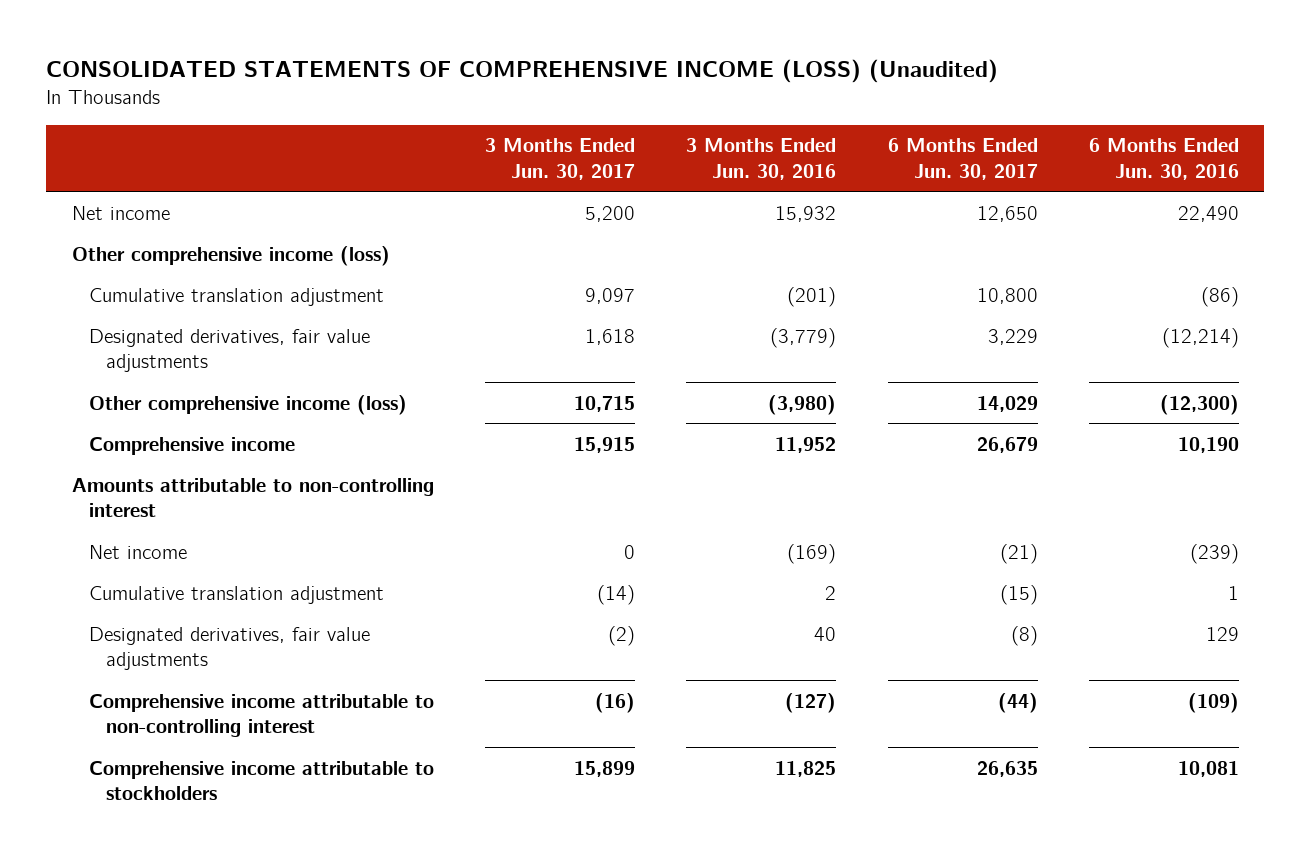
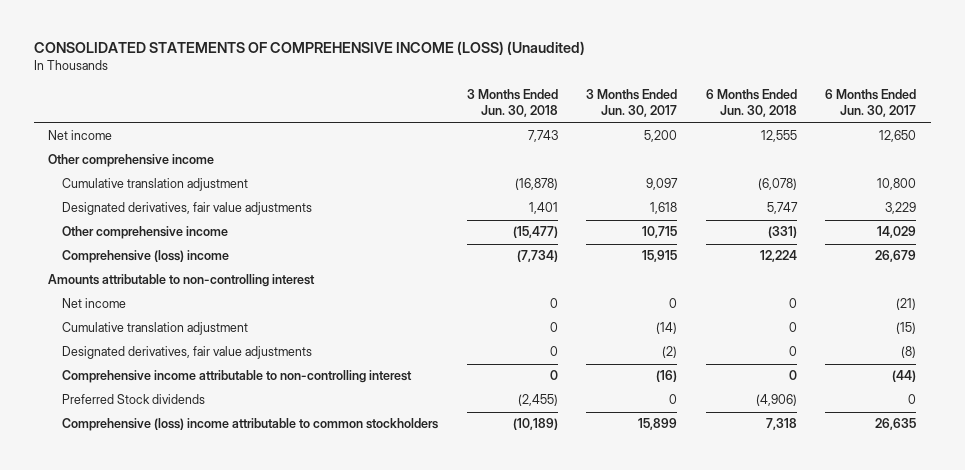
- | 3 Months Ended Jun. 30, 2017 | 3 Months Ended Jun. 30, 2016 | 6 Months Ended Jun. 30, 2017 | 6 Months Ended Jun. 30, 2016
+ | 3 Months Ended Jun. 30, 2018 | 3 Months Ended Jun. 30, 2017 | 6 Months Ended Jun. 30, 2018 | 6 Months Ended Jun. 30, 2017
- Other comprehensive income (loss)
+ Other comprehensive income
- Other comprehensive income (loss) | 10,715 | (3,980) | 14,029 | (12,300)
- Comprehensive income | 15,915 | 11,952 | 26,679 | 10,190
+ Other comprehensive income | (15,477) | 10,715 | (331) | 14,029
+ Comprehensive (loss) income | (7,734) | 15,915 | 12,224 | 26,679
- Comprehensive income attributable to stockholders | 15,899 | 11,825 | 26,635 | 10,081
+ Preferred Stock dividends | (2,455) | 0 | (4,906) | 0
+ Comprehensive (loss) income attributable to common stockholders | (10,189) | 15,899 | 7,318 | 26,635

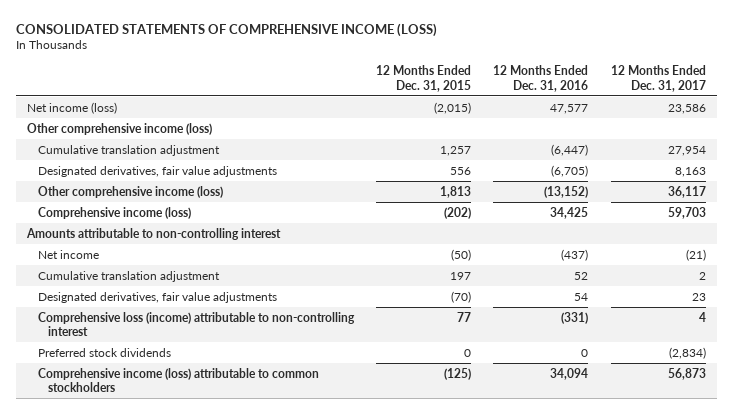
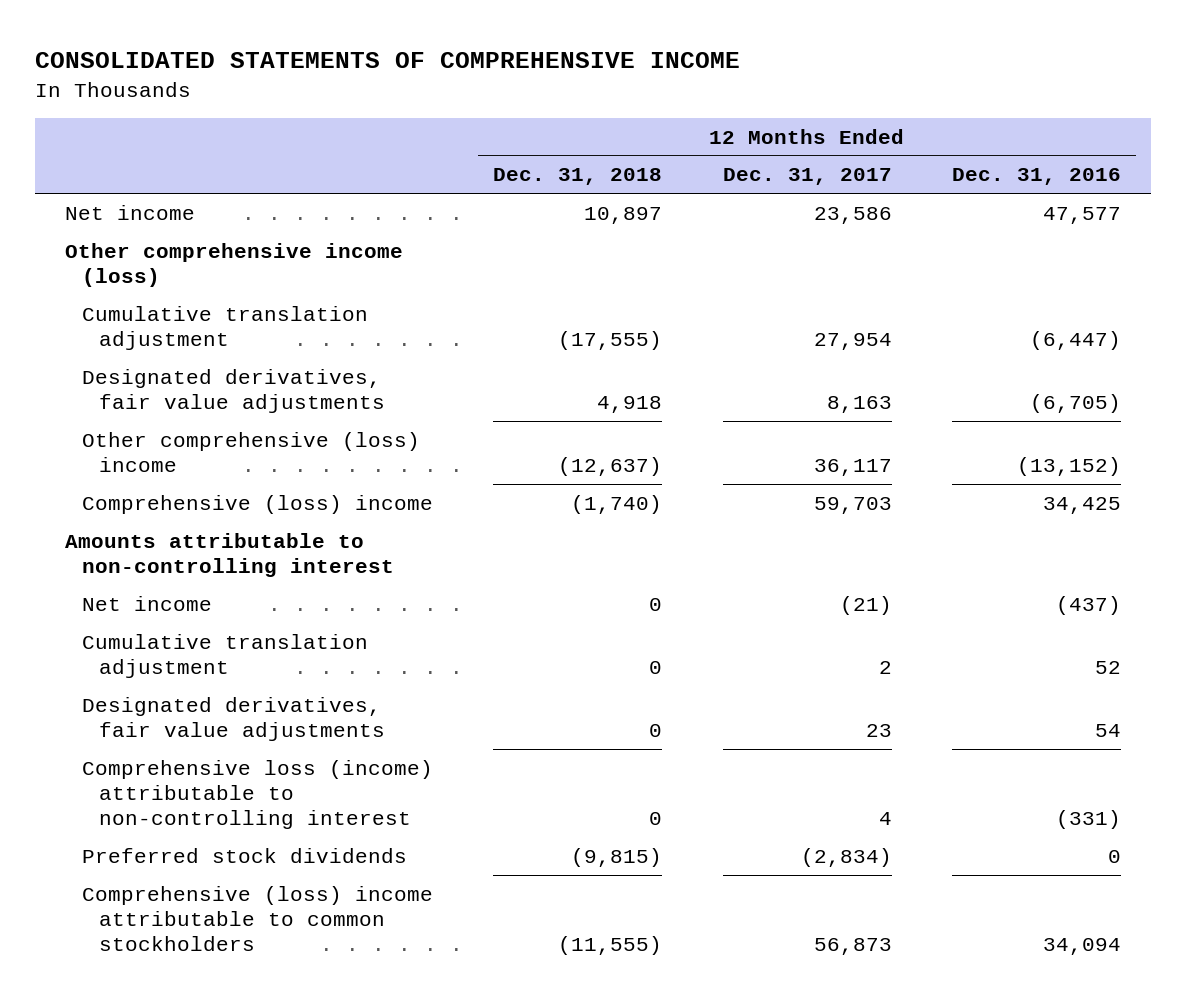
- CONSOLIDATED STATEMENTS OF COMPREHENSIVE INCOME (LOSS)
+ CONSOLIDATED STATEMENTS OF COMPREHENSIVE INCOME
- | 12 Months Ended Dec. 31, 2015 | 12 Months Ended Dec. 31, 2016 | 12 Months Ended Dec. 31, 2017
+ | 12 Months Ended Dec. 31, 2018 | 12 Months Ended Dec. 31, 2017 | 12 Months Ended Dec. 31, 2016
- Net income (loss) | (2,015) | 47,577 | 23,586
+ Net income | 10,897 | 23,586 | 47,577
- Other comprehensive income (loss) | 1,813 | (13,152) | 36,117
- Comprehensive income (loss) | (202) | 34,425 | 59,703
+ Other comprehensive (loss) income | (12,637) | 36,117 | (13,152)
+ Comprehensive (loss) income | (1,740) | 59,703 | 34,425
- Comprehensive income (loss) attributable to common stockholders | (125) | 34,094 | 56,873
+ Comprehensive (loss) income attributable to common stockholders | (11,555) | 56,873 | 34,094

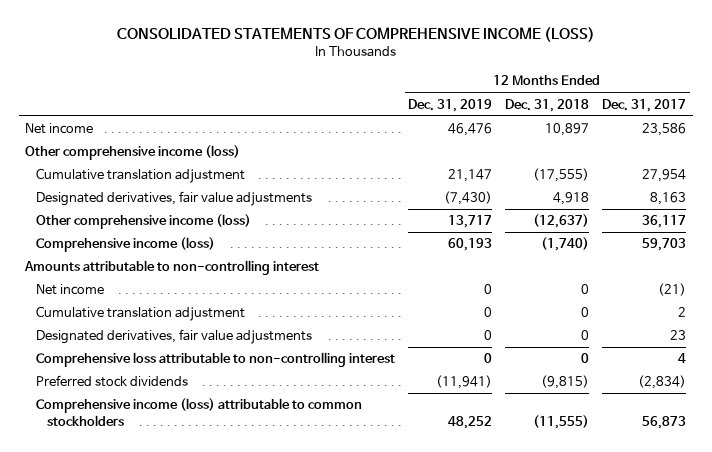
- CONSOLIDATED STATEMENTS OF COMPREHENSIVE INCOME
+ CONSOLIDATED STATEMENTS OF COMPREHENSIVE INCOME (LOSS)
- | 12 Months Ended Dec. 31, 2018 | 12 Months Ended Dec. 31, 2017 | 12 Months Ended Dec. 31, 2016
+ | 12 Months Ended Dec. 31, 2019 | 12 Months Ended Dec. 31, 2018 | 12 Months Ended Dec. 31, 2017
- Other comprehensive (loss) income | (12,637) | 36,117 | (13,152)
- Comprehensive (loss) income | (1,740) | 59,703 | 34,425
+ Other comprehensive income (loss) | 13,717 | (12,637) | 36,117
+ Comprehensive income (loss) | 60,193 | (1,740) | 59,703
- Comprehensive loss (income) attributable to non-controlling interest | 0 | 4 | (331)
+ Comprehensive loss attributable to non-controlling interest | 0 | 0 | 4
- Comprehensive (loss) income attributable to common stockholders | (11,555) | 56,873 | 34,094
+ Comprehensive income (loss) attributable to common stockholders | 48,252 | (11,555) | 56,873

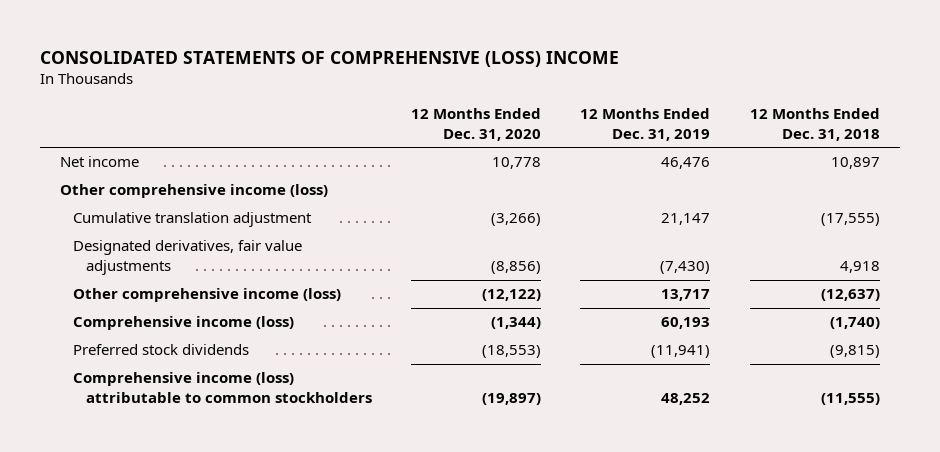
- CONSOLIDATED STATEMENTS OF COMPREHENSIVE INCOME (LOSS)
+ CONSOLIDATED STATEMENTS OF COMPREHENSIVE (LOSS) INCOME
- | 12 Months Ended Dec. 31, 2019 | 12 Months Ended Dec. 31, 2018 | 12 Months Ended Dec. 31, 2017
+ | 12 Months Ended Dec. 31, 2020 | 12 Months Ended Dec. 31, 2019 | 12 Months Ended Dec. 31, 2018
- Amounts attributable to non-controlling interest
- Net income | 0 | 0 | (21)
- Cumulative translation adjustment | 0 | 0 | 2
- Designated derivatives, fair value adjustments | 0 | 0 | 23
- Comprehensive loss attributable to non-controlling interest | 0 | 0 | 4

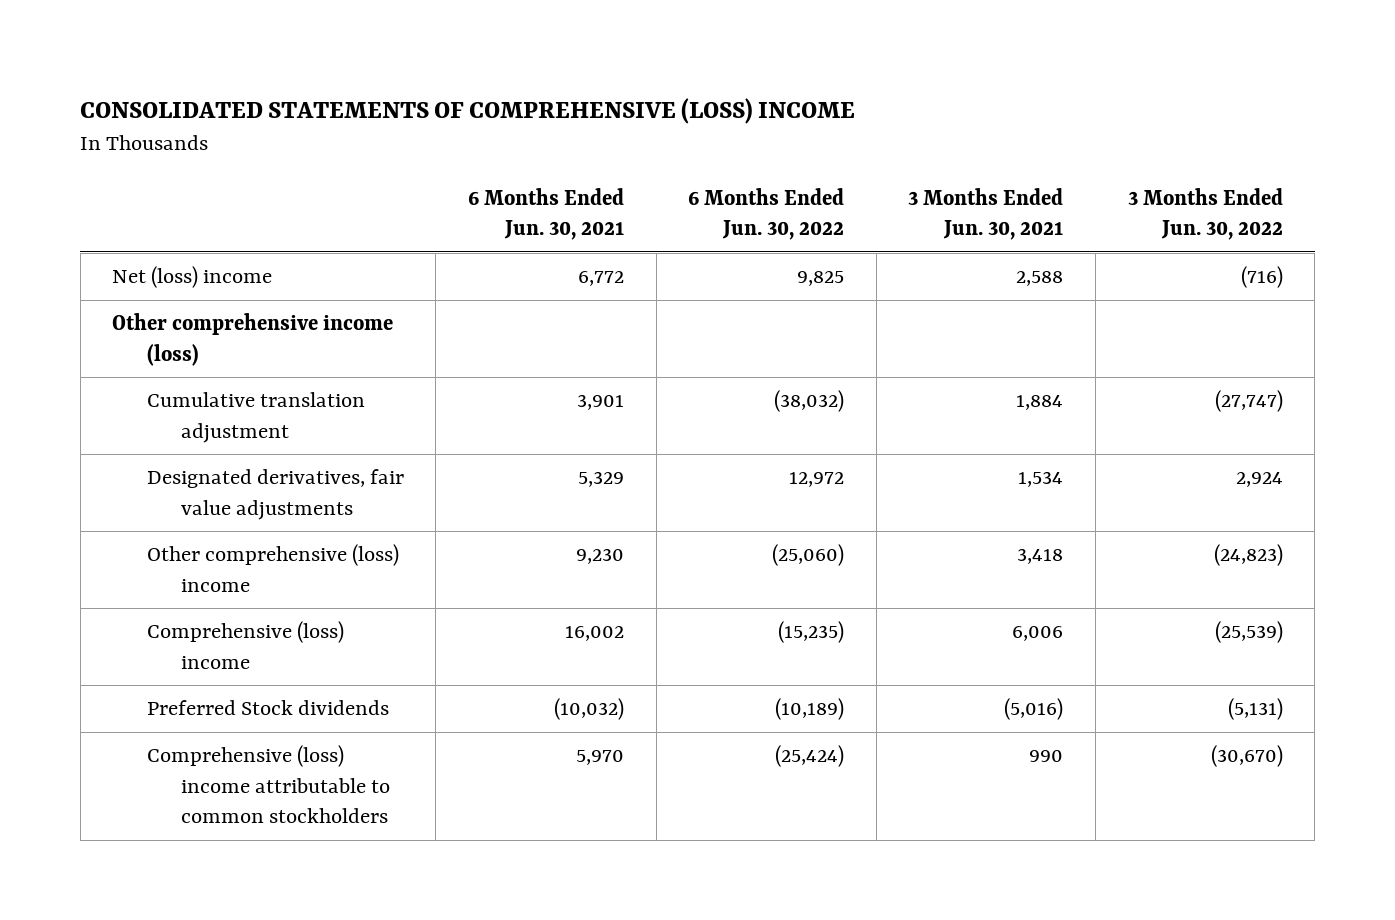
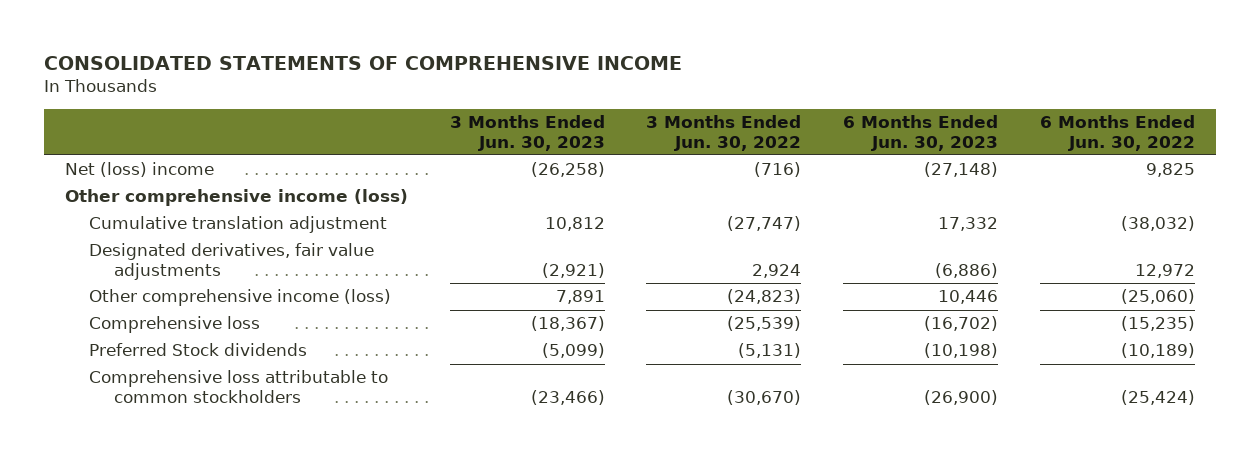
- CONSOLIDATED STATEMENTS OF COMPREHENSIVE (LOSS) INCOME
+ CONSOLIDATED STATEMENTS OF COMPREHENSIVE INCOME
- | 6 Months Ended Jun. 30, 2021 | 6 Months Ended Jun. 30, 2022 | 3 Months Ended Jun. 30, 2021 | 3 Months Ended Jun. 30, 2022
+ | 3 Months Ended Jun. 30, 2023 | 3 Months Ended Jun. 30, 2022 | 6 Months Ended Jun. 30, 2023 | 6 Months Ended Jun. 30, 2022
- Other comprehensive (loss) income | 9,230 | (25,060) | 3,418 | (24,823)
- Comprehensive (loss) income | 16,002 | (15,235) | 6,006 | (25,539)
+ Other comprehensive income (loss) | 7,891 | (24,823) | 10,446 | (25,060)
+ Comprehensive loss | (18,367) | (25,539) | (16,702) | (15,235)
- Comprehensive (loss) income attributable to common stockholders | 5,970 | (25,424) | 990 | (30,670)
+ Comprehensive loss attributable to common stockholders | (23,466) | (30,670) | (26,900) | (25,424)

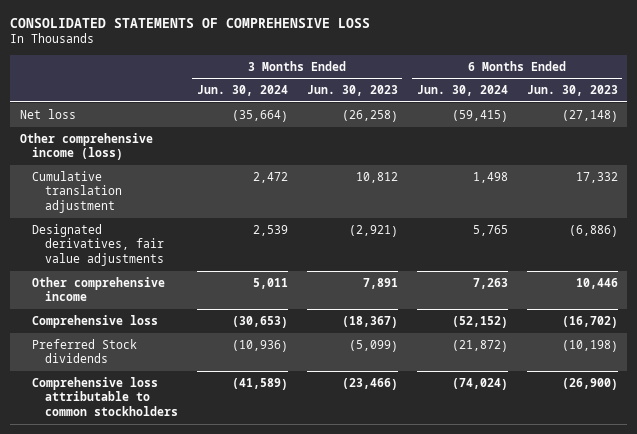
- CONSOLIDATED STATEMENTS OF COMPREHENSIVE INCOME
+ CONSOLIDATED STATEMENTS OF COMPREHENSIVE LOSS
- | 3 Months Ended Jun. 30, 2023 | 3 Months Ended Jun. 30, 2022 | 6 Months Ended Jun. 30, 2023 | 6 Months Ended Jun. 30, 2022
+ | 3 Months Ended Jun. 30, 2024 | 3 Months Ended Jun. 30, 2023 | 6 Months Ended Jun. 30, 2024 | 6 Months Ended Jun. 30, 2023
- Net (loss) income | (26,258) | (716) | (27,148) | 9,825
+ Net loss | (35,664) | (26,258) | (59,415) | (27,148)
- Other comprehensive income (loss) | 7,891 | (24,823) | 10,446 | (25,060)
+ Other comprehensive income | 5,011 | 7,891 | 7,263 | 10,446

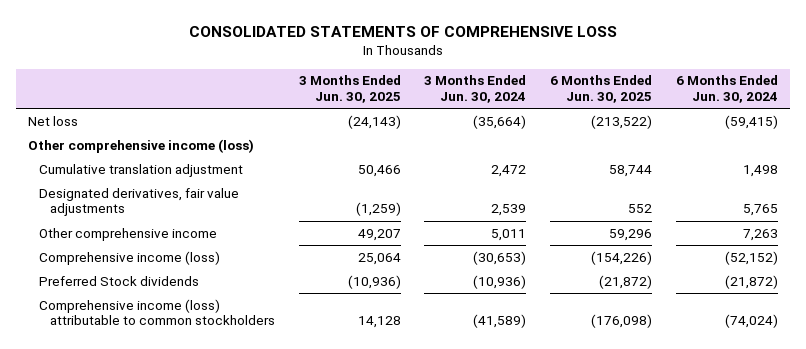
- | 3 Months Ended Jun. 30, 2024 | 3 Months Ended Jun. 30, 2023 | 6 Months Ended Jun. 30, 2024 | 6 Months Ended Jun. 30, 2023
+ | 3 Months Ended Jun. 30, 2025 | 3 Months Ended Jun. 30, 2024 | 6 Months Ended Jun. 30, 2025 | 6 Months Ended Jun. 30, 2024
- Comprehensive loss | (30,653) | (18,367) | (52,152) | (16,702)
+ Comprehensive income (loss) | 25,064 | (30,653) | (154,226) | (52,152)
- Comprehensive loss attributable to common stockholders | (41,589) | (23,466) | (74,024) | (26,900)
+ Comprehensive income (loss) attributable to common stockholders | 14,128 | (41,589) | (176,098) | (74,024)

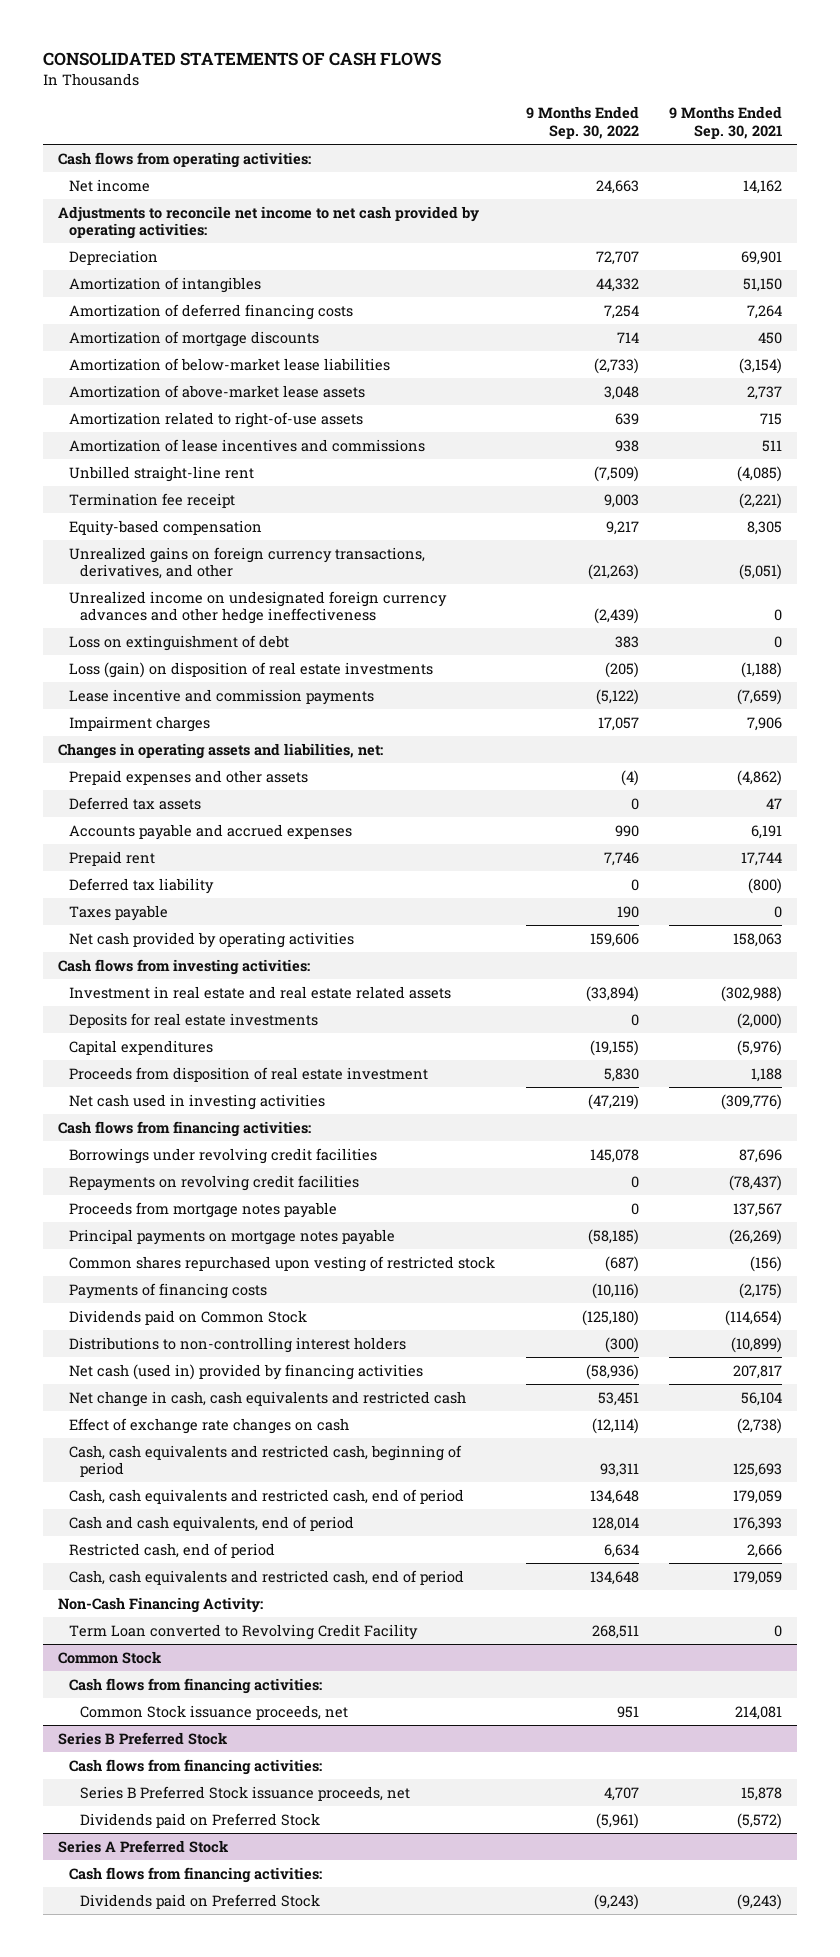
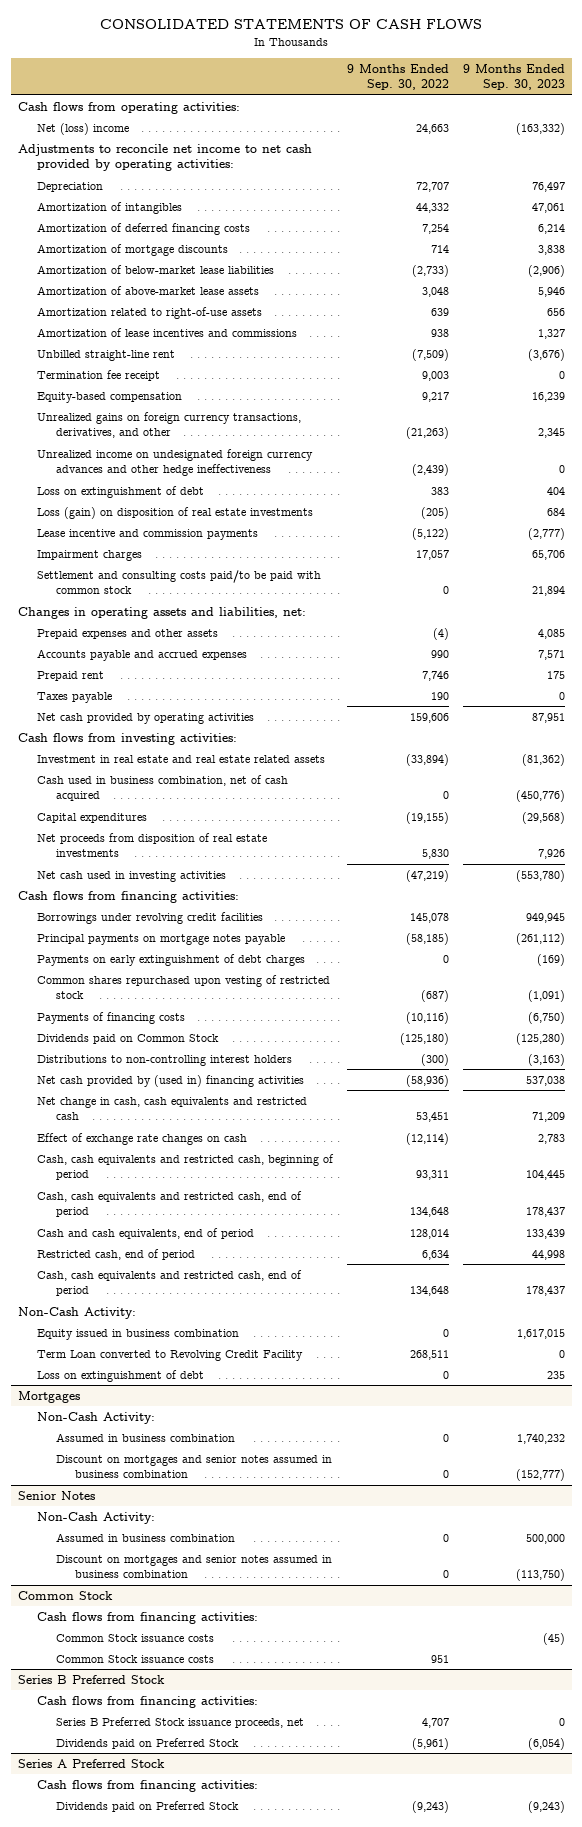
- | 9 Months Ended Sep. 30, 2022 | 9 Months Ended Sep. 30, 2021
+ | 9 Months Ended Sep. 30, 2022 | 9 Months Ended Sep. 30, 2023
- Net income | 24,663 | 14,162
+ Net (loss) income | 24,663 | (163,332)
+ Settlement and consulting costs paid/to be paid with common stock | 0 | 21,894
- Deferred tax assets | 0 | 47
- Deferred tax liability | 0 | (800)
- Deposits for real estate investments | 0 | (2,000)
+ Cash used in business combination, net of cash acquired | 0 | (450,776)
- Proceeds from disposition of real estate investment | 5,830 | 1,188
+ Net proceeds from disposition of real estate investments | 5,830 | 7,926
- Repayments on revolving credit facilities | 0 | (78,437)
- Proceeds from mortgage notes payable | 0 | 137,567
+ Payments on early extinguishment of debt charges | 0 | (169)
- Net cash (used in) provided by financing activities | (58,936) | 207,817
+ Net cash provided by (used in) financing activities | (58,936) | 537,038
- Non-Cash Financing Activity:
+ Non-Cash Activity:
+ Equity issued in business combination | 0 | 1,617,015
+ Loss on extinguishment of debt | 0 | 235
+ Mortgages
+ Non-Cash Activity:
+ Assumed in business combination | 0 | 1,740,232
+ Discount on mortgages and senior notes assumed in business combination | 0 | (152,777)
+ Senior Notes
+ Non-Cash Activity:
+ Assumed in business combination | 0 | 500,000
+ Discount on mortgages and senior notes assumed in business combination | 0 | (113,750)
@ Common Stock
- Common Stock issuance proceeds, net | 951 | 214,081
+ Common Stock issuance costs | | (45)
+ Common Stock issuance costs | 951 |

